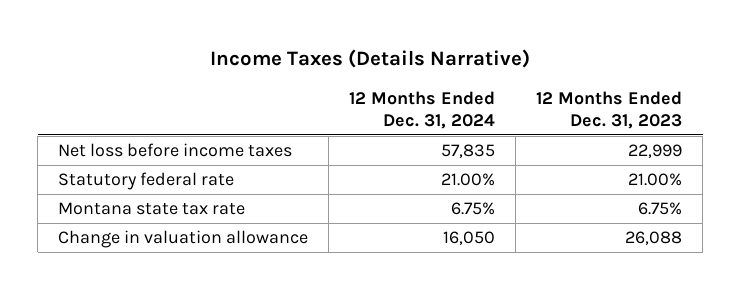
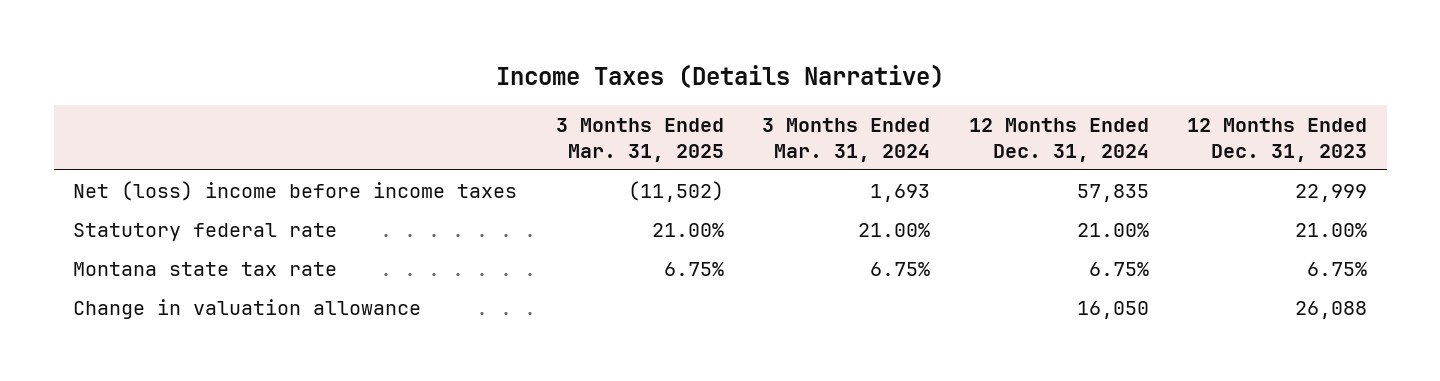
- | 12 Months Ended Dec. 31, 2024 | 12 Months Ended Dec. 31, 2023
+ | 3 Months Ended Mar. 31, 2025 | 3 Months Ended Mar. 31, 2024 | 12 Months Ended Dec. 31, 2024 | 12 Months Ended Dec. 31, 2023
- Net loss before income taxes | 57,835 | 22,999
+ Net (loss) income before income taxes | (11,502) | 1,693 | 57,835 | 22,999

